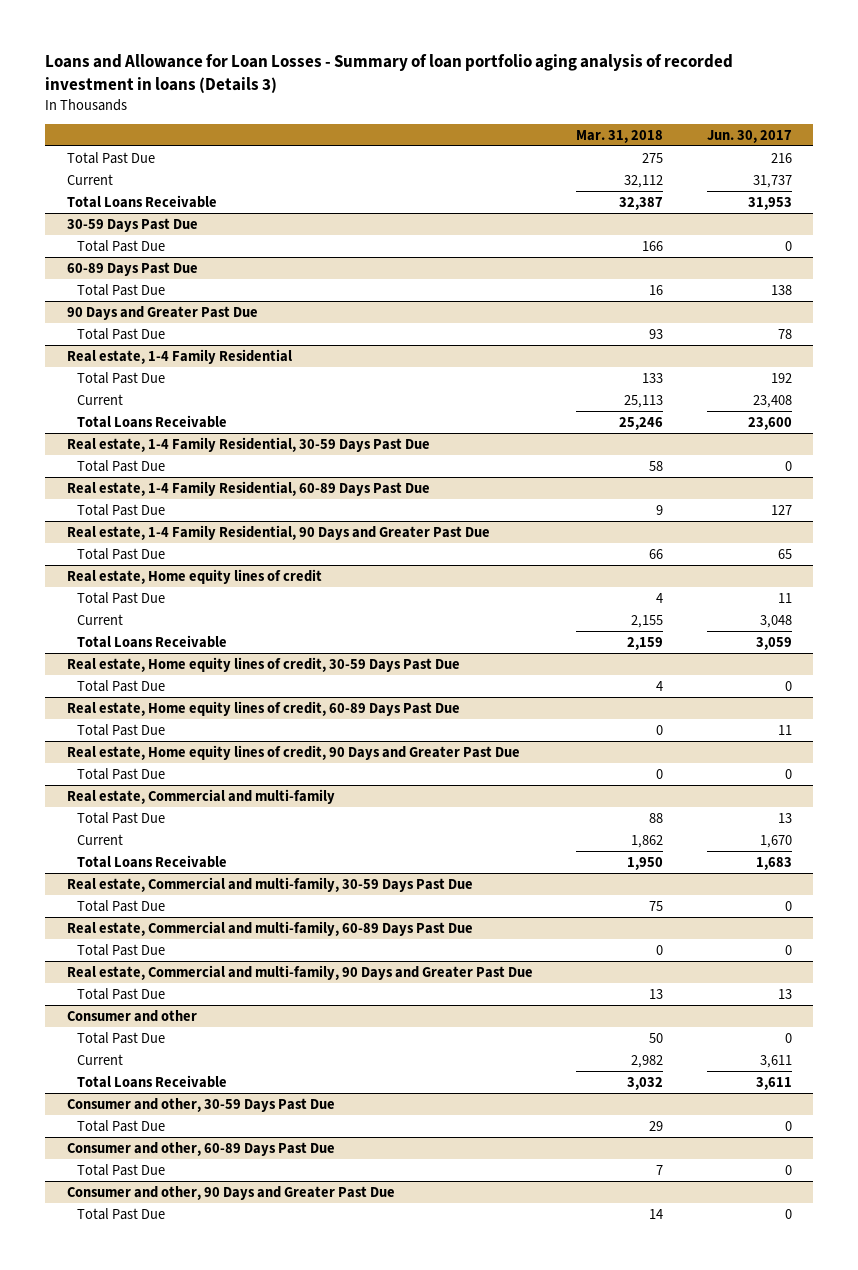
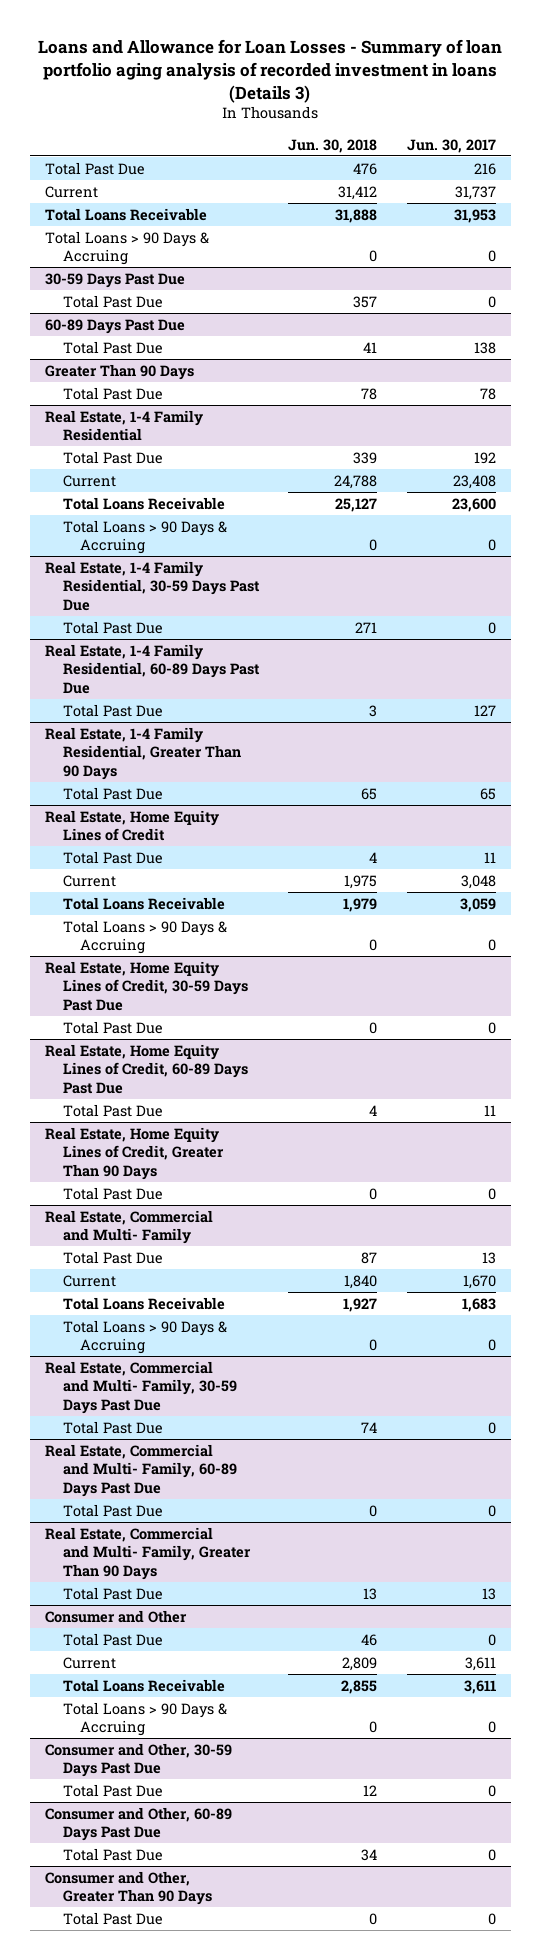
- | Mar. 31, 2018 | Jun. 30, 2017
+ | Jun. 30, 2018 | Jun. 30, 2017
+ Total Loans > 90 Days & Accruing | 0 | 0
- 90 Days and Greater Past Due
+ Greater Than 90 Days
- Real estate, 1-4 Family Residential
+ Real Estate, 1-4 Family Residential
- Real estate, 1-4 Family Residential, 30-59 Days Past Due
+ Total Loans > 90 Days & Accruing | 0 | 0
+ Real Estate, 1-4 Family Residential, 30-59 Days Past Due
- Real estate, 1-4 Family Residential, 60-89 Days Past Due
+ Real Estate, 1-4 Family Residential, 60-89 Days Past Due
- Real estate, 1-4 Family Residential, 90 Days and Greater Past Due
+ Real Estate, 1-4 Family Residential, Greater Than 90 Days
- Real estate, Home equity lines of credit
+ Real Estate, Home Equity Lines of Credit
- Real estate, Home equity lines of credit, 30-59 Days Past Due
+ Total Loans > 90 Days & Accruing | 0 | 0
+ Real Estate, Home Equity Lines of Credit, 30-59 Days Past Due
- Real estate, Home equity lines of credit, 60-89 Days Past Due
+ Real Estate, Home Equity Lines of Credit, 60-89 Days Past Due
- Real estate, Home equity lines of credit, 90 Days and Greater Past Due
+ Real Estate, Home Equity Lines of Credit, Greater Than 90 Days
- Real estate, Commercial and multi-family
+ Real Estate, Commercial and Multi- Family
- Real estate, Commercial and multi-family, 30-59 Days Past Due
+ Total Loans > 90 Days & Accruing | 0 | 0
+ Real Estate, Commercial and Multi- Family, 30-59 Days Past Due
- Real estate, Commercial and multi-family, 60-89 Days Past Due
+ Real Estate, Commercial and Multi- Family, 60-89 Days Past Due
- Real estate, Commercial and multi-family, 90 Days and Greater Past Due
+ Real Estate, Commercial and Multi- Family, Greater Than 90 Days
- Consumer and other
+ Consumer and Other
- Consumer and other, 30-59 Days Past Due
+ Total Loans > 90 Days & Accruing | 0 | 0
+ Consumer and Other, 30-59 Days Past Due
- Consumer and other, 60-89 Days Past Due
+ Consumer and Other, 60-89 Days Past Due
- Consumer and other, 90 Days and Greater Past Due
+ Consumer and Other, Greater Than 90 Days

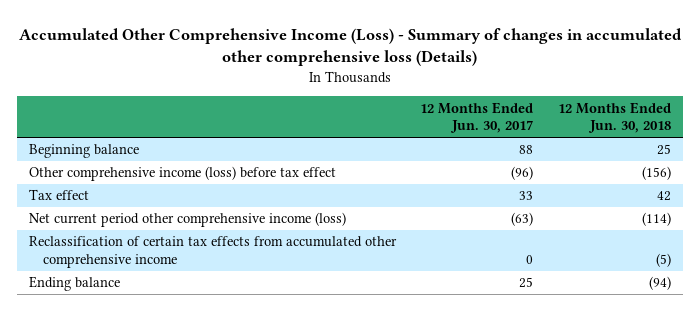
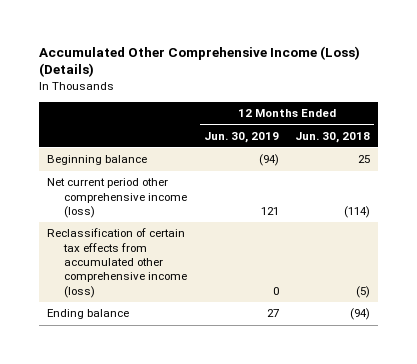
- Accumulated Other Comprehensive Income (Loss) - Summary of changes in accumulated other comprehensive loss (Details)
+ Accumulated Other Comprehensive Income (Loss) (Details)
- | 12 Months Ended Jun. 30, 2017 | 12 Months Ended Jun. 30, 2018
+ | 12 Months Ended Jun. 30, 2019 | 12 Months Ended Jun. 30, 2018
- Other comprehensive income (loss) before tax effect | (96) | (156)
- Tax effect | 33 | 42
- Reclassification of certain tax effects from accumulated other comprehensive income | 0 | (5)
+ Reclassification of certain tax effects from accumulated other comprehensive income (loss) | 0 | (5)

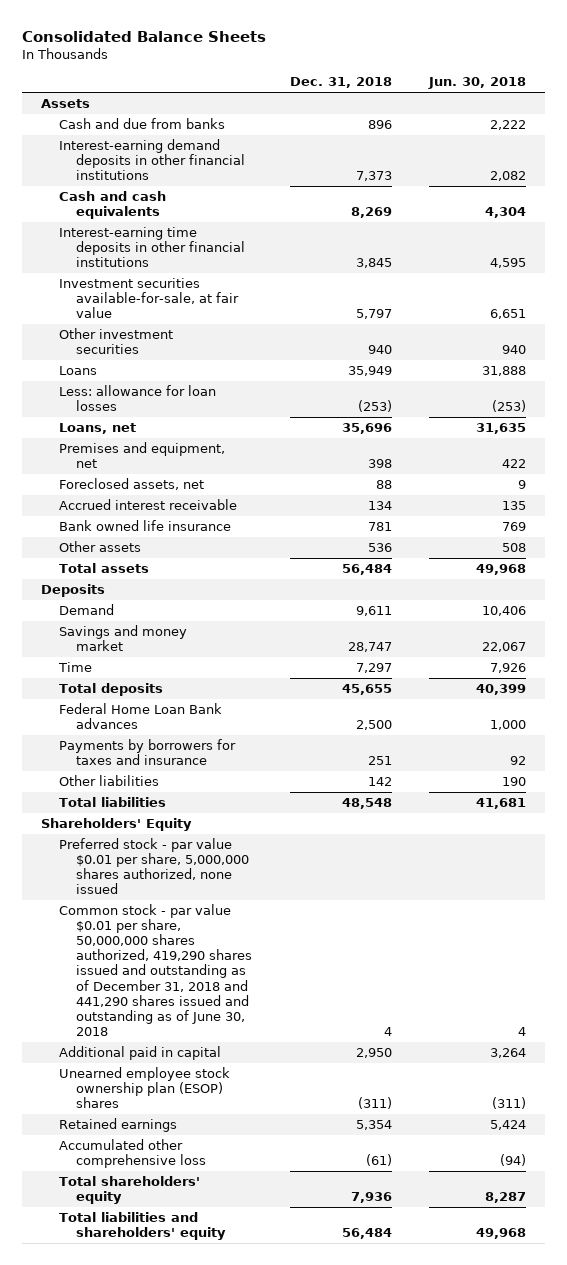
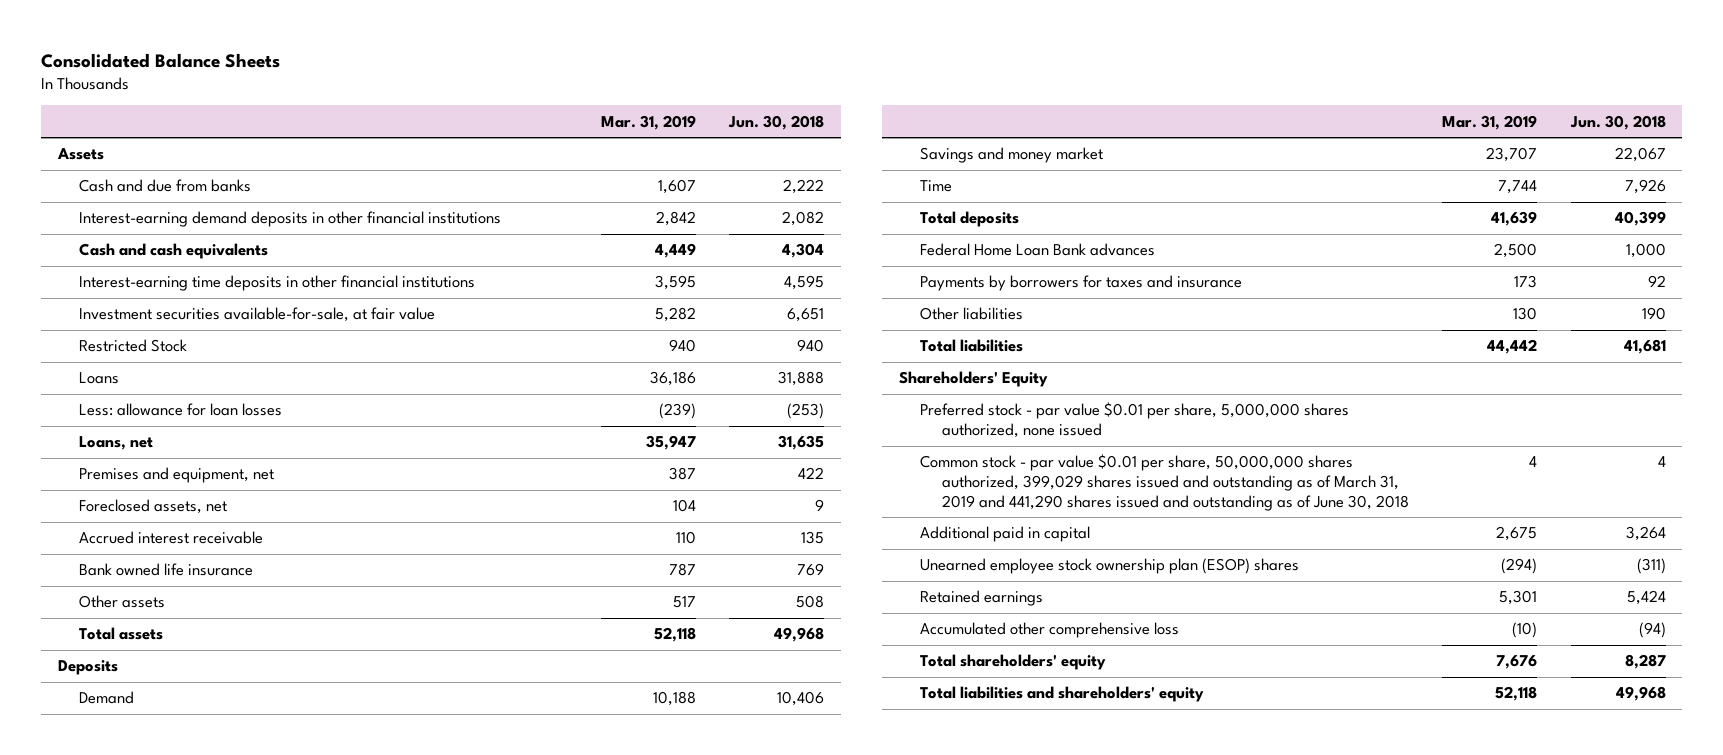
- | Dec. 31, 2018 | Jun. 30, 2018
+ | Mar. 31, 2019 | Jun. 30, 2018
- Other investment securities | 940 | 940
+ Restricted Stock | 940 | 940
- Common stock - par value $0.01 per share, 50,000,000 shares authorized, 419,290 shares issued and outstanding as of December 31, 2018 and 441,290 shares issued and outstanding as of June 30, 2018 | 4 | 4
+ Common stock - par value $0.01 per share, 50,000,000 shares authorized, 399,029 shares issued and outstanding as of March 31, 2019 and 441,290 shares issued and outstanding as of June 30, 2018 | 4 | 4

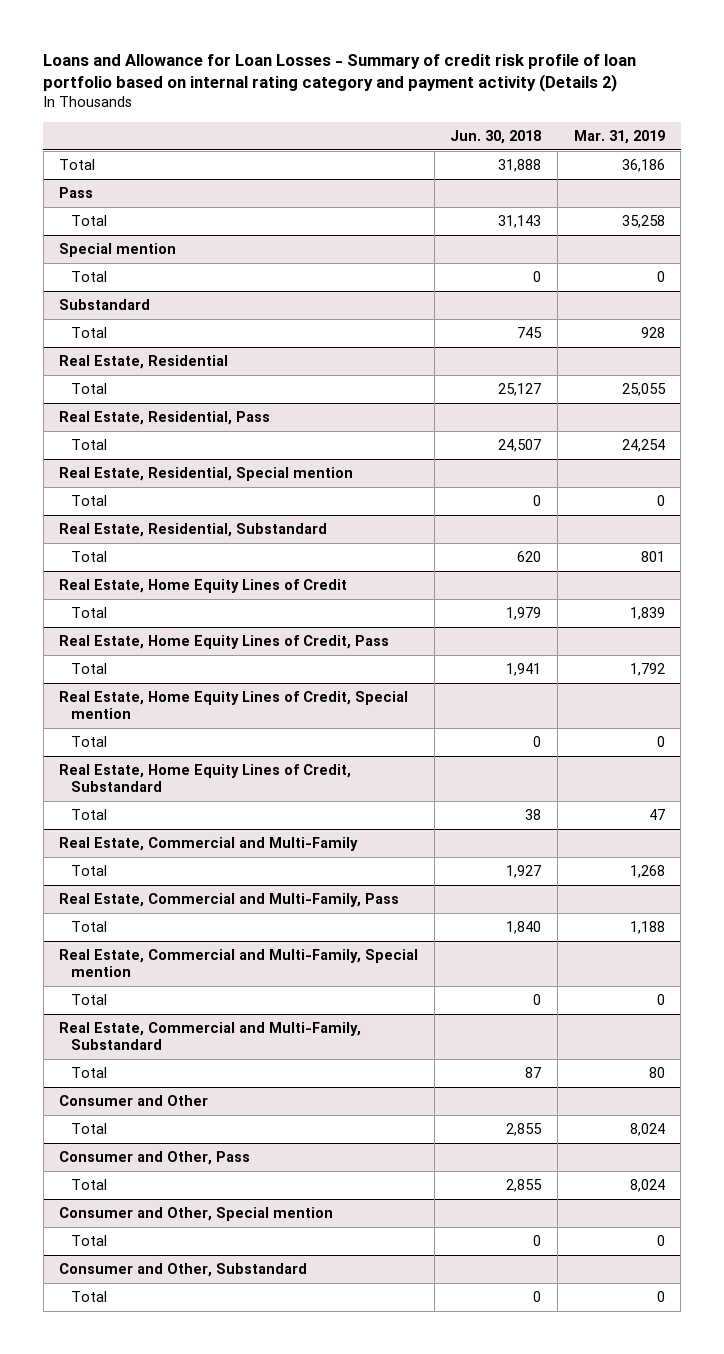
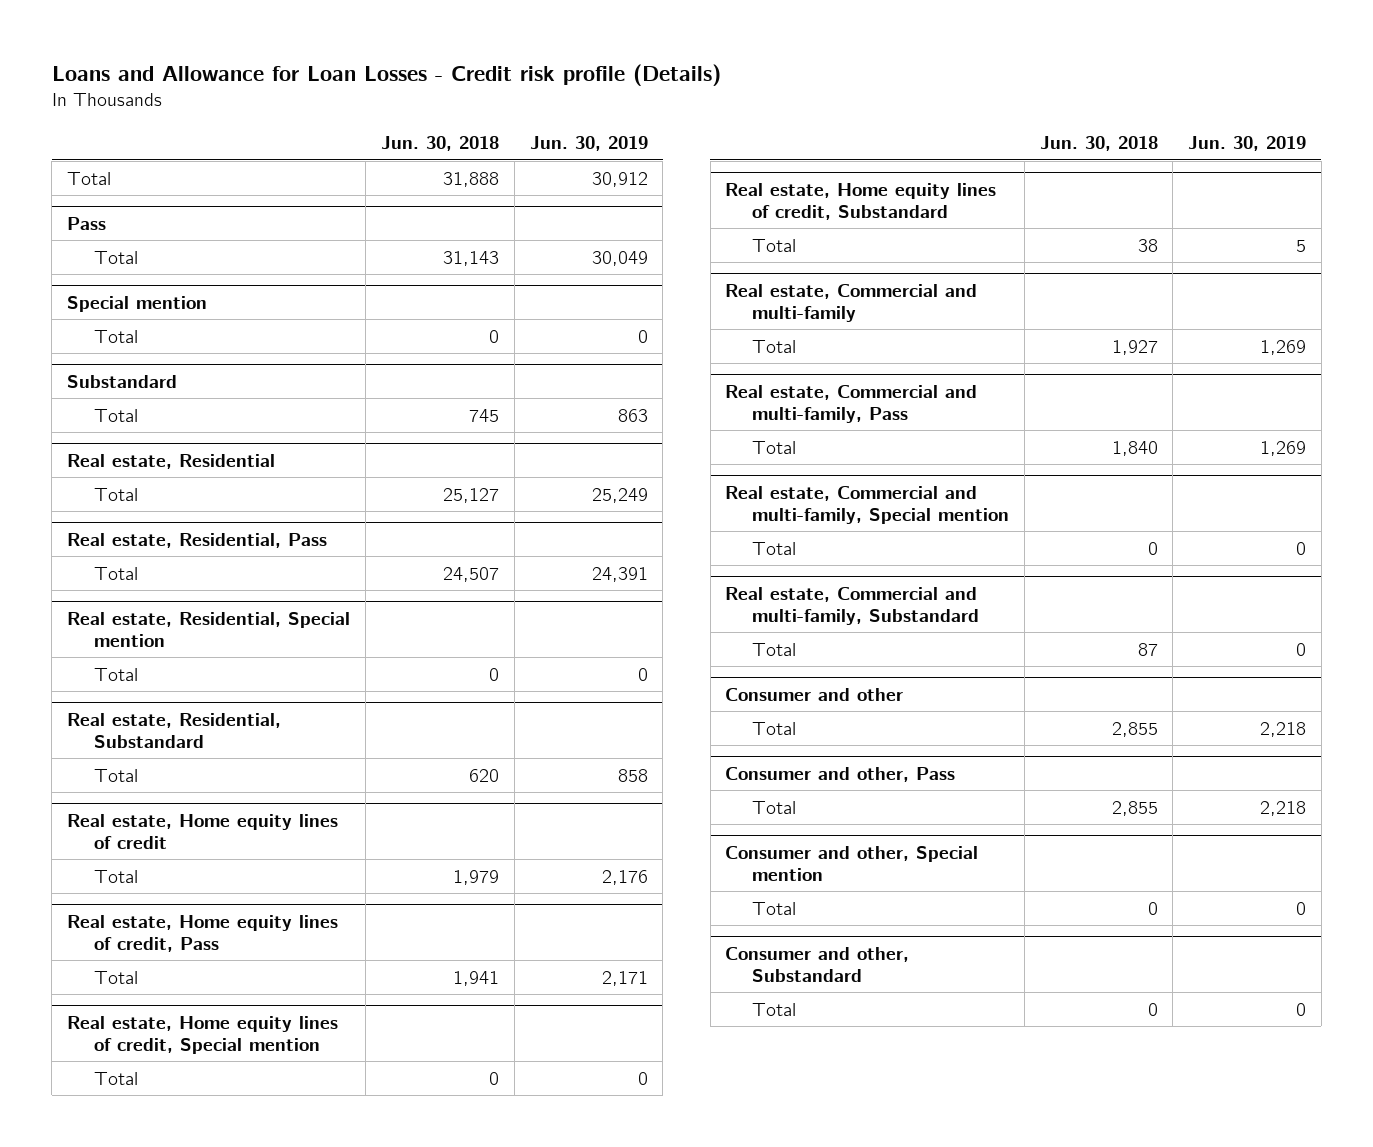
- Loans and Allowance for Loan Losses - Summary of credit risk profile of loan portfolio based on internal rating category and payment activity (Details 2)
+ Loans and Allowance for Loan Losses - Credit risk profile (Details)
- | Jun. 30, 2018 | Mar. 31, 2019
+ | Jun. 30, 2018 | Jun. 30, 2019
- Real Estate, Residential
+ Real estate, Residential
- Real Estate, Residential, Pass
+ Real estate, Residential, Pass
- Real Estate, Residential, Special mention
+ Real estate, Residential, Special mention
- Real Estate, Residential, Substandard
+ Real estate, Residential, Substandard
- Real Estate, Home Equity Lines of Credit
+ Real estate, Home equity lines of credit
- Real Estate, Home Equity Lines of Credit, Pass
+ Real estate, Home equity lines of credit, Pass
- Real Estate, Home Equity Lines of Credit, Special mention
+ Real estate, Home equity lines of credit, Special mention
- Real Estate, Home Equity Lines of Credit, Substandard
+ Real estate, Home equity lines of credit, Substandard
- Real Estate, Commercial and Multi-Family
+ Real estate, Commercial and multi-family
- Real Estate, Commercial and Multi-Family, Pass
+ Real estate, Commercial and multi-family, Pass
- Real Estate, Commercial and Multi-Family, Special mention
+ Real estate, Commercial and multi-family, Special mention
- Real Estate, Commercial and Multi-Family, Substandard
+ Real estate, Commercial and multi-family, Substandard
- Consumer and Other
+ Consumer and other
- Consumer and Other, Pass
+ Consumer and other, Pass
- Consumer and Other, Special mention
+ Consumer and other, Special mention
- Consumer and Other, Substandard
+ Consumer and other, Substandard

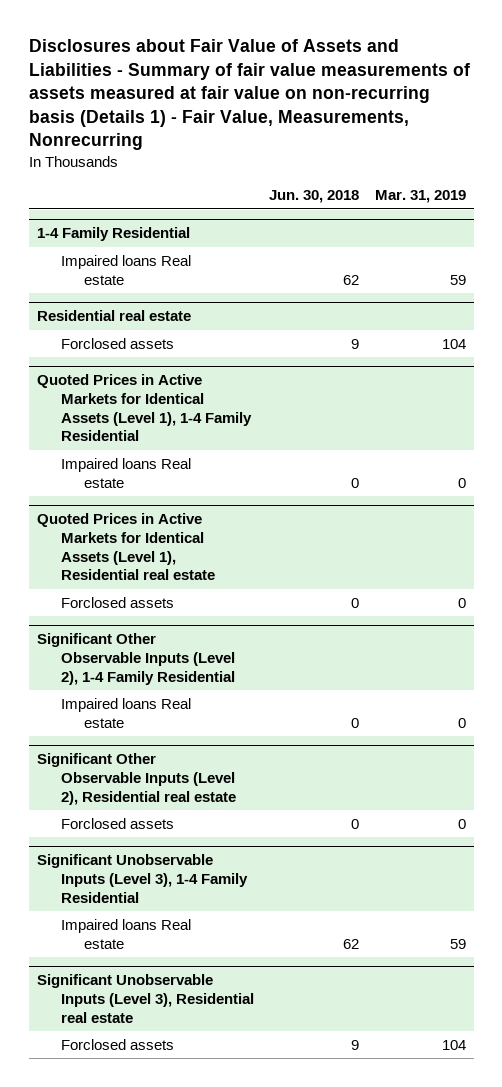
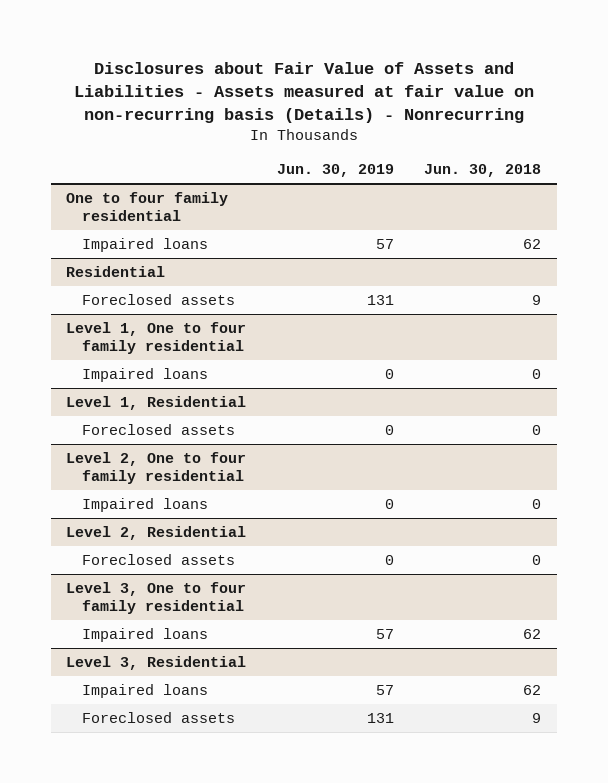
- Disclosures about Fair Value of Assets and Liabilities - Summary of fair value measurements of assets measured at fair value on non-recurring basis (Details 1) - Fair Value, Measurements, Nonrecurring
+ Disclosures about Fair Value of Assets and Liabilities - Assets measured at fair value on non-recurring basis (Details) - Nonrecurring
- | Jun. 30, 2018 | Mar. 31, 2019
+ | Jun. 30, 2019 | Jun. 30, 2018
- 1-4 Family Residential
- Impaired loans Real estate | 62 | 59
- Residential real estate
- Forclosed assets | 9 | 104
- Quoted Prices in Active Markets for Identical Assets (Level 1), 1-4 Family Residential
- Impaired loans Real estate | 0 | 0
- Quoted Prices in Active Markets for Identical Assets (Level 1), Residential real estate
- Forclosed assets | 0 | 0
- Significant Other Observable Inputs (Level 2), 1-4 Family Residential
- Impaired loans Real estate | 0 | 0
- Significant Other Observable Inputs (Level 2), Residential real estate
- Forclosed assets | 0 | 0
- Significant Unobservable Inputs (Level 3), 1-4 Family Residential
- Impaired loans Real estate | 62 | 59
- Significant Unobservable Inputs (Level 3), Residential real estate
- Forclosed assets | 9 | 104
+ One to four family residential
+ Impaired loans | 57 | 62
+ Residential
+ Foreclosed assets | 131 | 9
+ Level 1, One to four family residential
+ Impaired loans | 0 | 0
+ Level 1, Residential
+ Foreclosed assets | 0 | 0
+ Level 2, One to four family residential
+ Impaired loans | 0 | 0
+ Level 2, Residential
+ Foreclosed assets | 0 | 0
+ Level 3, One to four family residential
+ Impaired loans | 57 | 62
+ Level 3, Residential
+ Impaired loans | 57 | 62
+ Foreclosed assets | 131 | 9

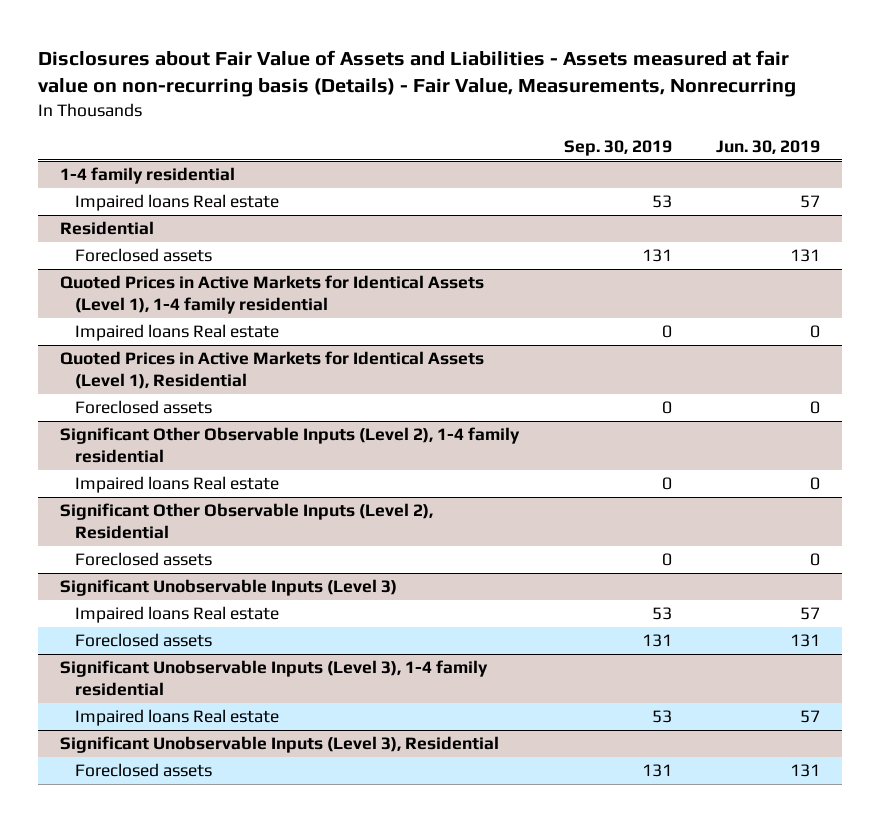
- Disclosures about Fair Value of Assets and Liabilities - Assets measured at fair value on non-recurring basis (Details) - Nonrecurring
+ Disclosures about Fair Value of Assets and Liabilities - Assets measured at fair value on non-recurring basis (Details) - Fair Value, Measurements, Nonrecurring
- | Jun. 30, 2019 | Jun. 30, 2018
+ | Sep. 30, 2019 | Jun. 30, 2019
- One to four family residential
- Impaired loans | 57 | 62
+ 1-4 family residential
+ Impaired loans Real estate | 53 | 57
- Level 1, One to four family residential
- Impaired loans | 0 | 0
- Level 1, Residential
+ Quoted Prices in Active Markets for Identical Assets (Level 1), 1-4 family residential
+ Impaired loans Real estate | 0 | 0
+ Quoted Prices in Active Markets for Identical Assets (Level 1), Residential
- Level 2, One to four family residential
- Impaired loans | 0 | 0
- Level 2, Residential
+ Significant Other Observable Inputs (Level 2), 1-4 family residential
+ Impaired loans Real estate | 0 | 0
+ Significant Other Observable Inputs (Level 2), Residential
- Level 3, One to four family residential
- Impaired loans | 57 | 62
- Level 3, Residential
- Impaired loans | 57 | 62
+ Significant Unobservable Inputs (Level 3)
+ Impaired loans Real estate | 53 | 57
+ Significant Unobservable Inputs (Level 3), 1-4 family residential
+ Impaired loans Real estate | 53 | 57
+ Significant Unobservable Inputs (Level 3), Residential
+ Foreclosed assets | 131 | 131

